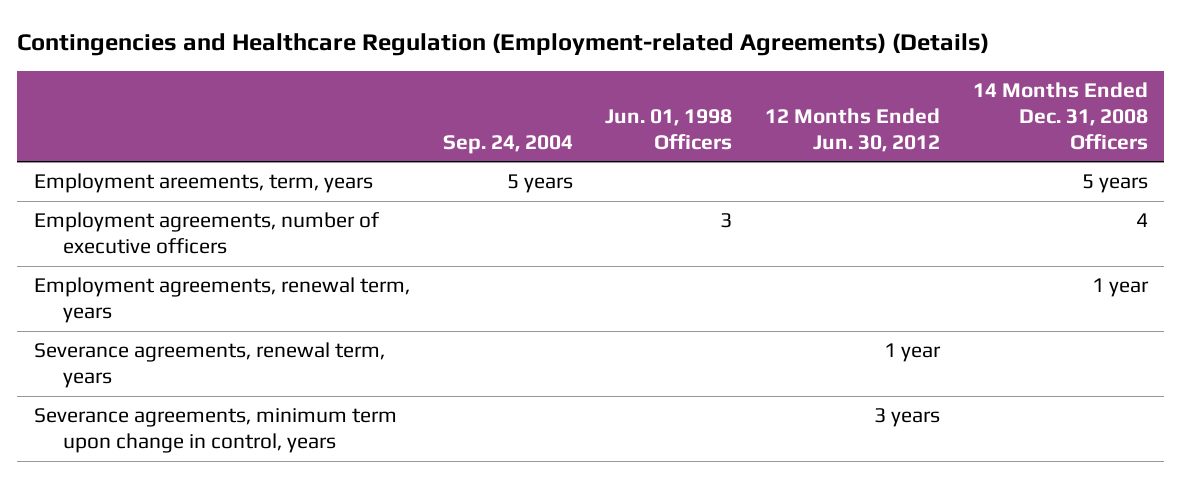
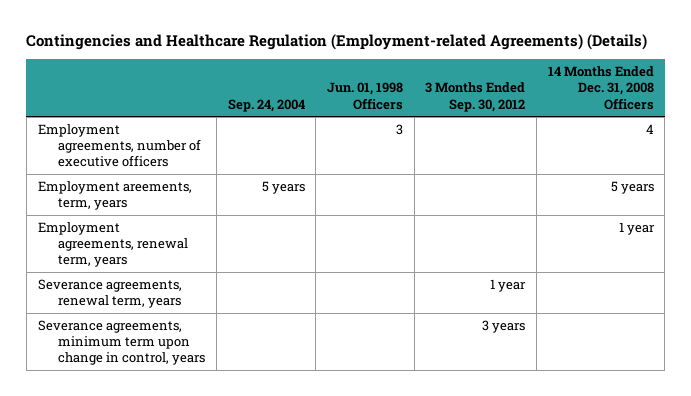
- | Sep. 24, 2004 | Jun. 01, 1998 Officers | 12 Months Ended Jun. 30, 2012 | 14 Months Ended Dec. 31, 2008 Officers
+ | Sep. 24, 2004 | Jun. 01, 1998 Officers | 3 Months Ended Sep. 30, 2012 | 14 Months Ended Dec. 31, 2008 Officers
moved down: Employment areements, term, years | 5 years | | | 5 years

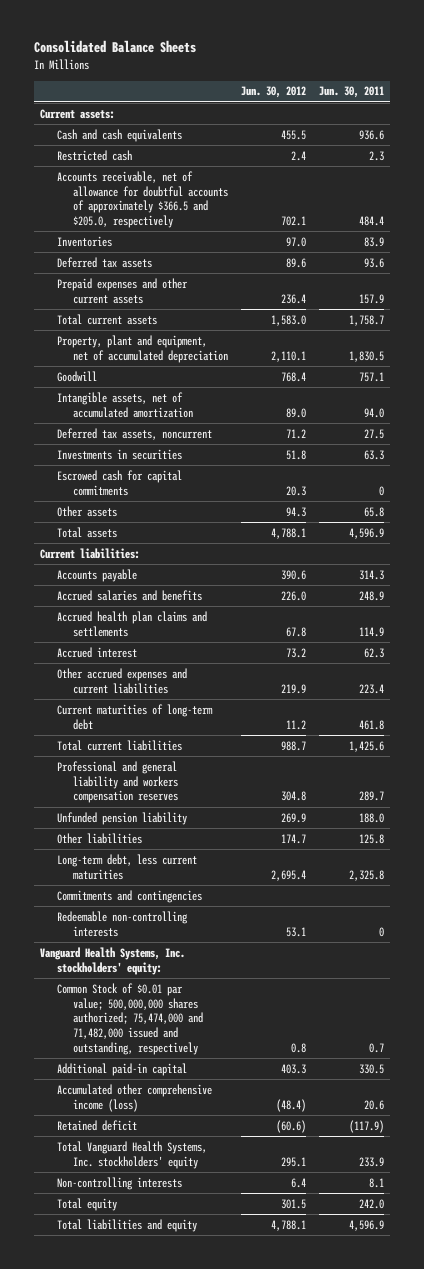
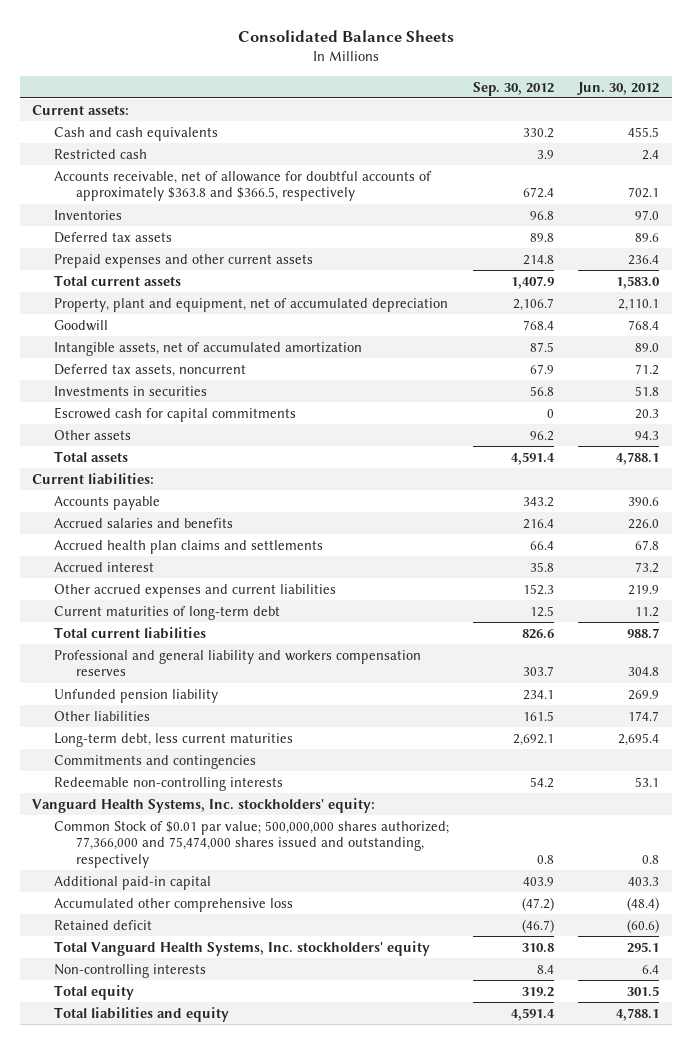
- | Jun. 30, 2012 | Jun. 30, 2011
+ | Sep. 30, 2012 | Jun. 30, 2012
- Accounts receivable, net of allowance for doubtful accounts of approximately $366.5 and $205.0, respectively | 702.1 | 484.4
+ Accounts receivable, net of allowance for doubtful accounts of approximately $363.8 and $366.5, respectively | 672.4 | 702.1
- Common Stock of $0.01 par value; 500,000,000 shares authorized; 75,474,000 and 71,482,000 issued and outstanding, respectively | 0.8 | 0.7
+ Common Stock of $0.01 par value; 500,000,000 shares authorized; 77,366,000 and 75,474,000 shares issued and outstanding, respectively | 0.8 | 0.8
- Accumulated other comprehensive income (loss) | (48.4) | 20.6
+ Accumulated other comprehensive loss | (47.2) | (48.4)

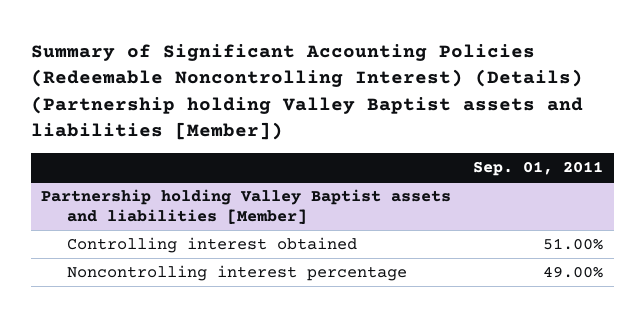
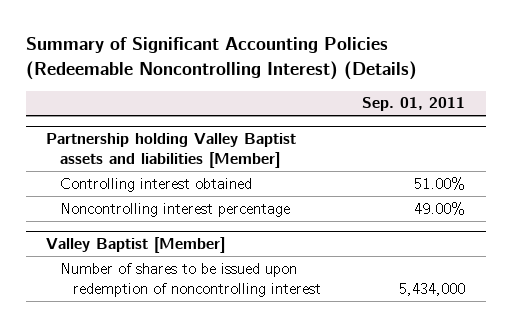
- Summary of Significant Accounting Policies (Redeemable Noncontrolling Interest) (Details) (Partnership holding Valley Baptist assets and liabilities [Member])
+ Summary of Significant Accounting Policies (Redeemable Noncontrolling Interest) (Details)
+ Valley Baptist [Member]
+ Number of shares to be issued upon redemption of noncontrolling interest | 5,434,000

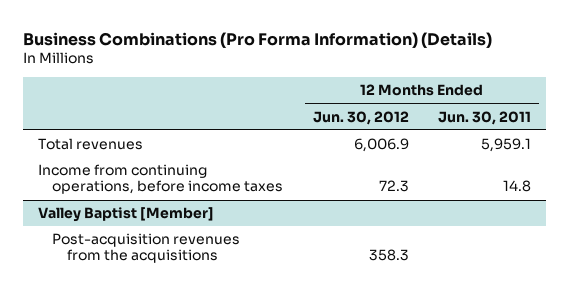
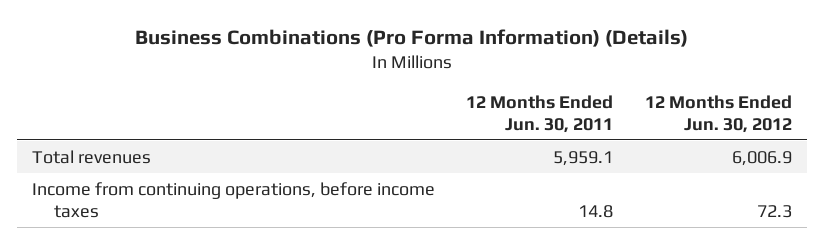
- | 12 Months Ended Jun. 30, 2012 | 12 Months Ended Jun. 30, 2011
+ | 12 Months Ended Jun. 30, 2011 | 12 Months Ended Jun. 30, 2012
- Valley Baptist [Member]
- Post-acquisition revenues from the acquisitions | 358.3 |

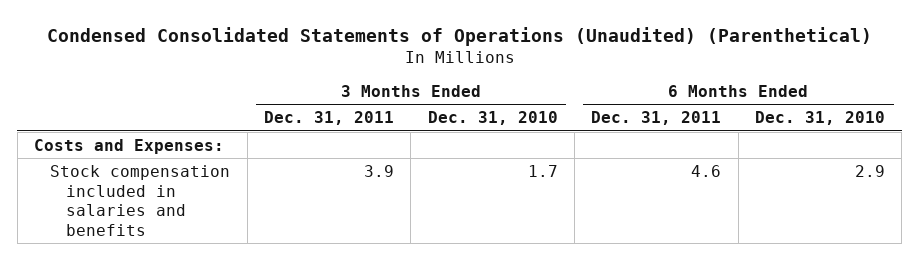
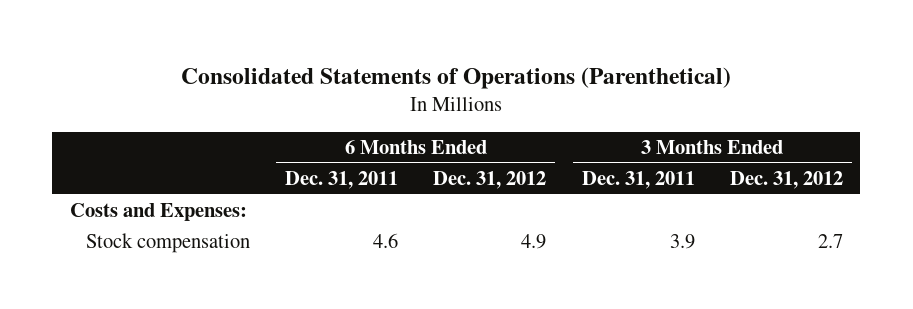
- Condensed Consolidated Statements of Operations (Unaudited) (Parenthetical)
+ Consolidated Statements of Operations (Parenthetical)
- | 3 Months Ended Dec. 31, 2011 | 3 Months Ended Dec. 31, 2010 | 6 Months Ended Dec. 31, 2011 | 6 Months Ended Dec. 31, 2010
+ | 6 Months Ended Dec. 31, 2011 | 6 Months Ended Dec. 31, 2012 | 3 Months Ended Dec. 31, 2011 | 3 Months Ended Dec. 31, 2012
- Stock compensation included in salaries and benefits | 3.9 | 1.7 | 4.6 | 2.9
+ Stock compensation | 4.6 | 4.9 | 3.9 | 2.7

